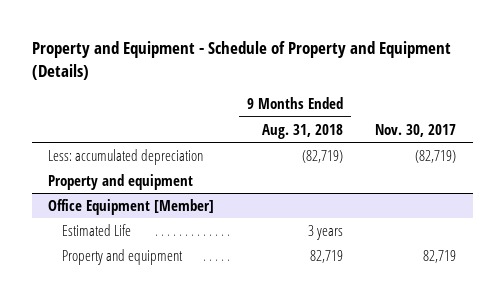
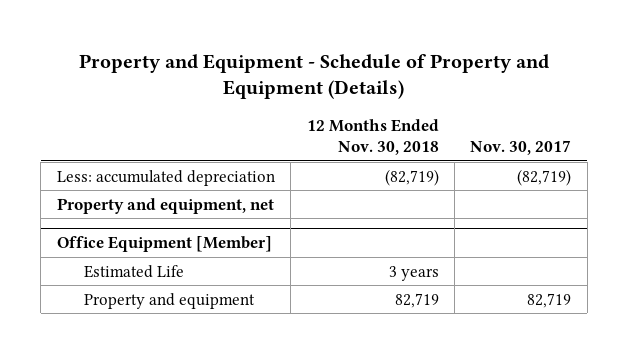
- | 9 Months Ended Aug. 31, 2018 | Nov. 30, 2017
+ | 12 Months Ended Nov. 30, 2018 | Nov. 30, 2017
- Property and equipment
+ Property and equipment, net

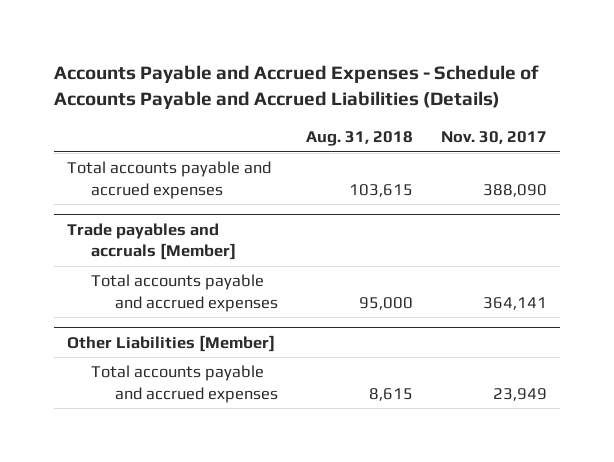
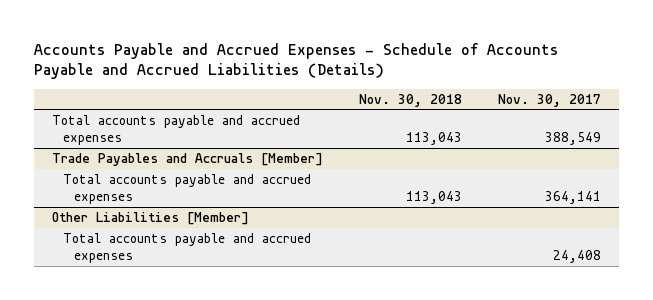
- | Aug. 31, 2018 | Nov. 30, 2017
+ | Nov. 30, 2018 | Nov. 30, 2017
- Total accounts payable and accrued expenses | 103,615 | 388,090
- Trade payables and accruals [Member]
+ Total accounts payable and accrued expenses | 113,043 | 388,549
+ Trade Payables and Accruals [Member]
@ Other Liabilities [Member]
- Total accounts payable and accrued expenses | 8,615 | 23,949
+ Total accounts payable and accrued expenses | | 24,408

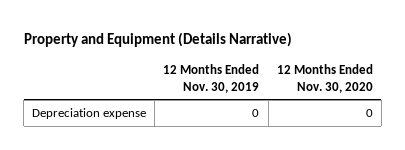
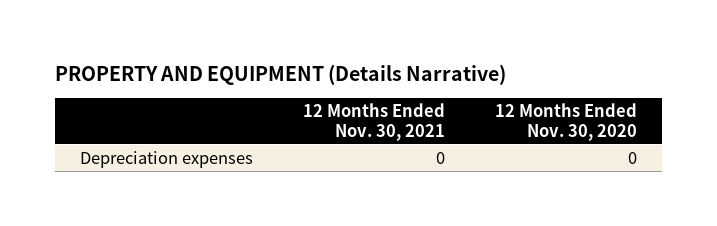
- Property and Equipment (Details Narrative)
+ PROPERTY AND EQUIPMENT (Details Narrative)
- | 12 Months Ended Nov. 30, 2019 | 12 Months Ended Nov. 30, 2020
+ | 12 Months Ended Nov. 30, 2021 | 12 Months Ended Nov. 30, 2020
- Depreciation expense | 0 | 0
+ Depreciation expenses | 0 | 0

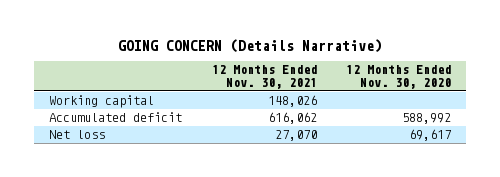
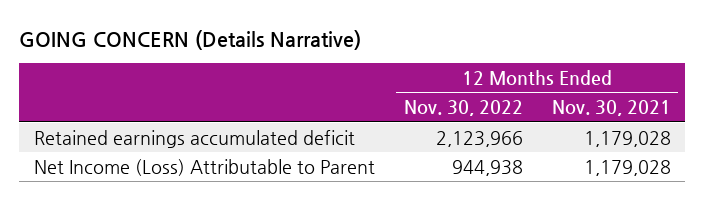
- | 12 Months Ended Nov. 30, 2021 | 12 Months Ended Nov. 30, 2020
+ | 12 Months Ended Nov. 30, 2022 | 12 Months Ended Nov. 30, 2021
- Working capital | 148,026 |
- Accumulated deficit | 616,062 | 588,992
- Net loss | 27,070 | 69,617
+ Retained earnings accumulated deficit | 2,123,966 | 1,179,028
+ Net Income (Loss) Attributable to Parent | 944,938 | 1,179,028

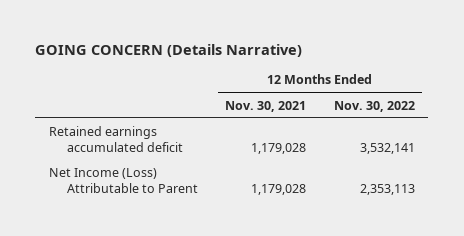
- | 12 Months Ended Nov. 30, 2022 | 12 Months Ended Nov. 30, 2021
+ | 12 Months Ended Nov. 30, 2021 | 12 Months Ended Nov. 30, 2022
- Retained earnings accumulated deficit | 2,123,966 | 1,179,028
- Net Income (Loss) Attributable to Parent | 944,938 | 1,179,028
+ Retained earnings accumulated deficit | 1,179,028 | 3,532,141
+ Net Income (Loss) Attributable to Parent | 1,179,028 | 2,353,113

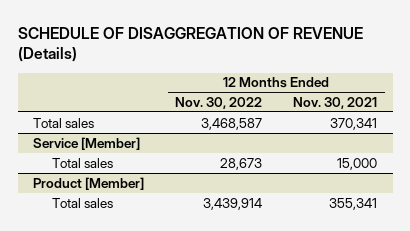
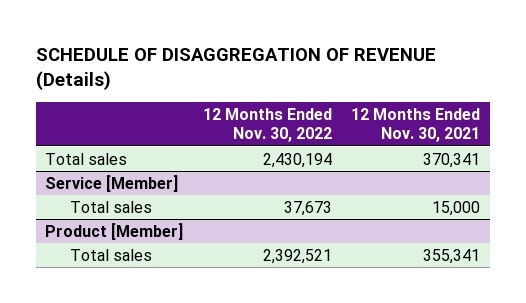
- Total sales | 3,468,587 | 370,341
+ Total sales | 2,430,194 | 370,341
@ Service [Member]
- Total sales | 28,673 | 15,000
+ Total sales | 37,673 | 15,000
@ Product [Member]
- Total sales | 3,439,914 | 355,341
+ Total sales | 2,392,521 | 355,341

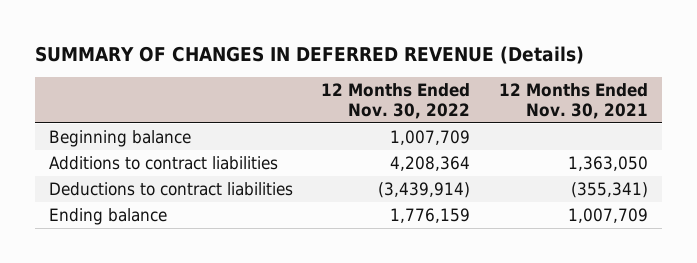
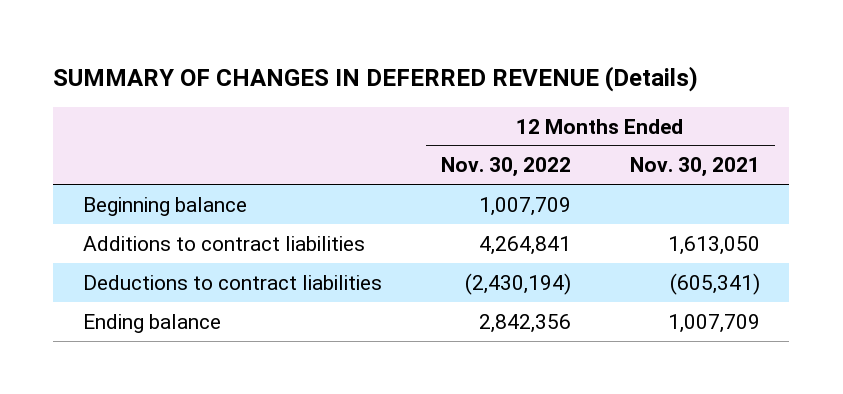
- Additions to contract liabilities | 4,208,364 | 1,363,050
- Deductions to contract liabilities | (3,439,914) | (355,341)
- Ending balance | 1,776,159 | 1,007,709
+ Additions to contract liabilities | 4,264,841 | 1,613,050
+ Deductions to contract liabilities | (2,430,194) | (605,341)
+ Ending balance | 2,842,356 | 1,007,709

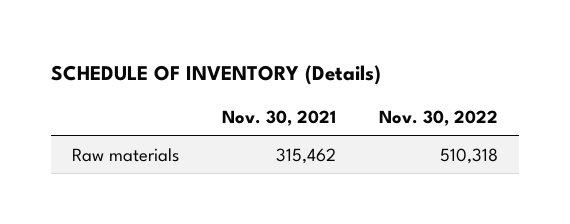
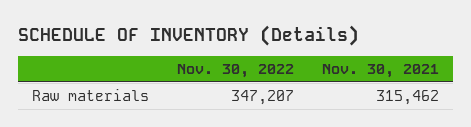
- | Nov. 30, 2021 | Nov. 30, 2022
+ | Nov. 30, 2022 | Nov. 30, 2021
- Raw materials | 315,462 | 510,318
+ Raw materials | 347,207 | 315,462

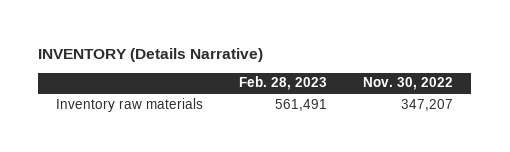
- SCHEDULE OF INVENTORY (Details)
+ INVENTORY (Details Narrative)
- | Nov. 30, 2022 | Nov. 30, 2021
+ | Feb. 28, 2023 | Nov. 30, 2022
- Raw materials | 347,207 | 315,462
+ Inventory raw materials | 561,491 | 347,207

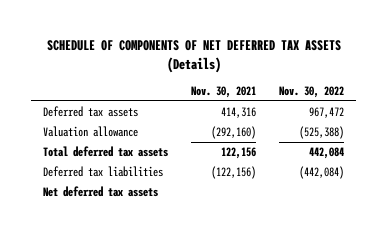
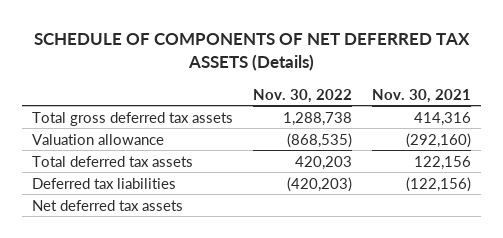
- | Nov. 30, 2021 | Nov. 30, 2022
+ | Nov. 30, 2022 | Nov. 30, 2021
- Deferred tax assets | 414,316 | 967,472
- Valuation allowance | (292,160) | (525,388)
- Total deferred tax assets | 122,156 | 442,084
- Deferred tax liabilities | (122,156) | (442,084)
+ Total gross deferred tax assets | 1,288,738 | 414,316
+ Valuation allowance | (868,535) | (292,160)
+ Total deferred tax assets | 420,203 | 122,156
+ Deferred tax liabilities | (420,203) | (122,156)

